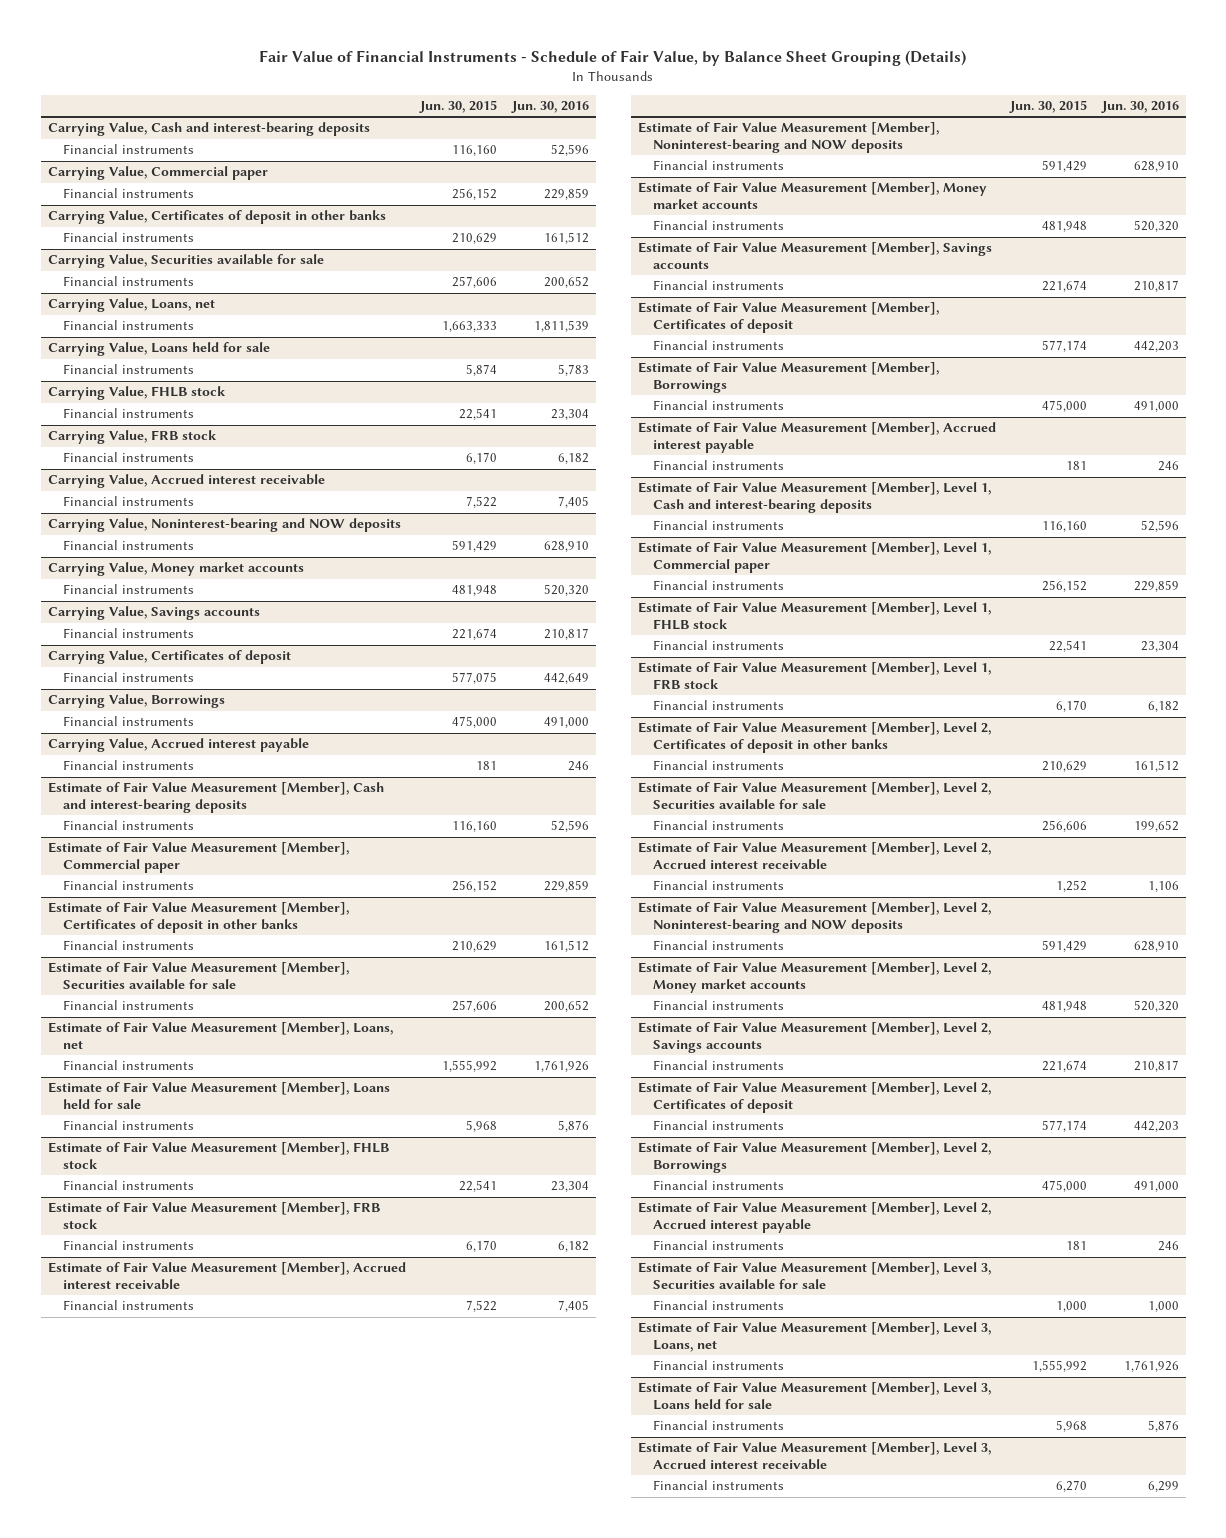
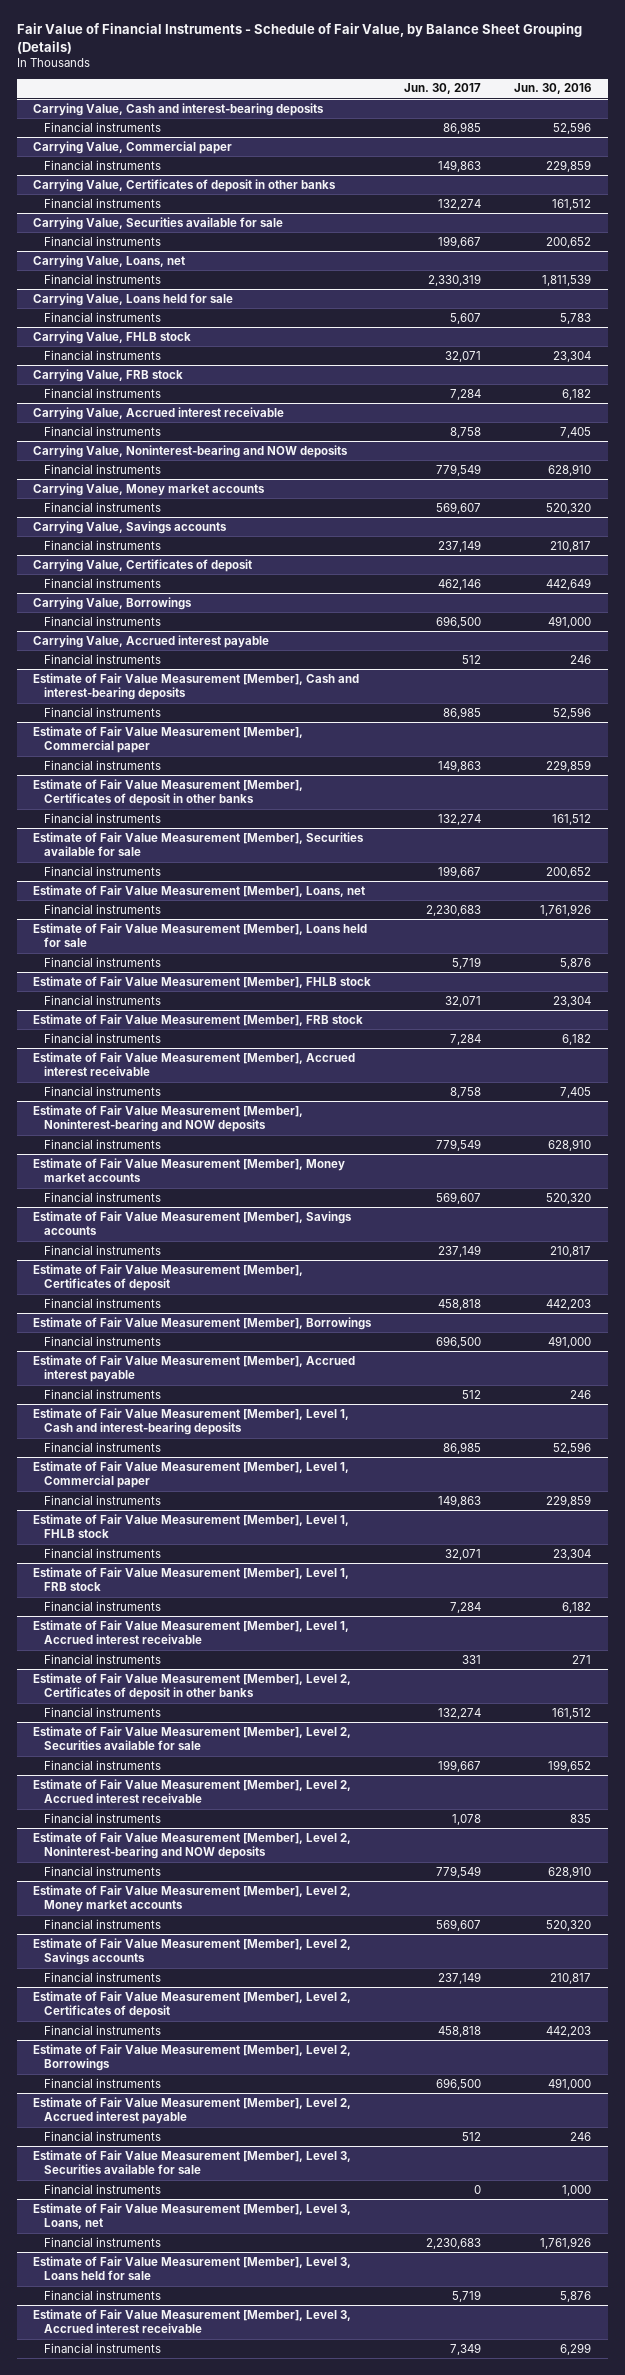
- | Jun. 30, 2015 | Jun. 30, 2016
+ | Jun. 30, 2017 | Jun. 30, 2016
+ Estimate of Fair Value Measurement [Member], Level 1, Accrued interest receivable
+ Financial instruments | 331 | 271
@ Estimate of Fair Value Measurement [Member], Level 2, Accrued interest receivable
- Financial instruments | 1,252 | 1,106
+ Financial instruments | 1,078 | 835

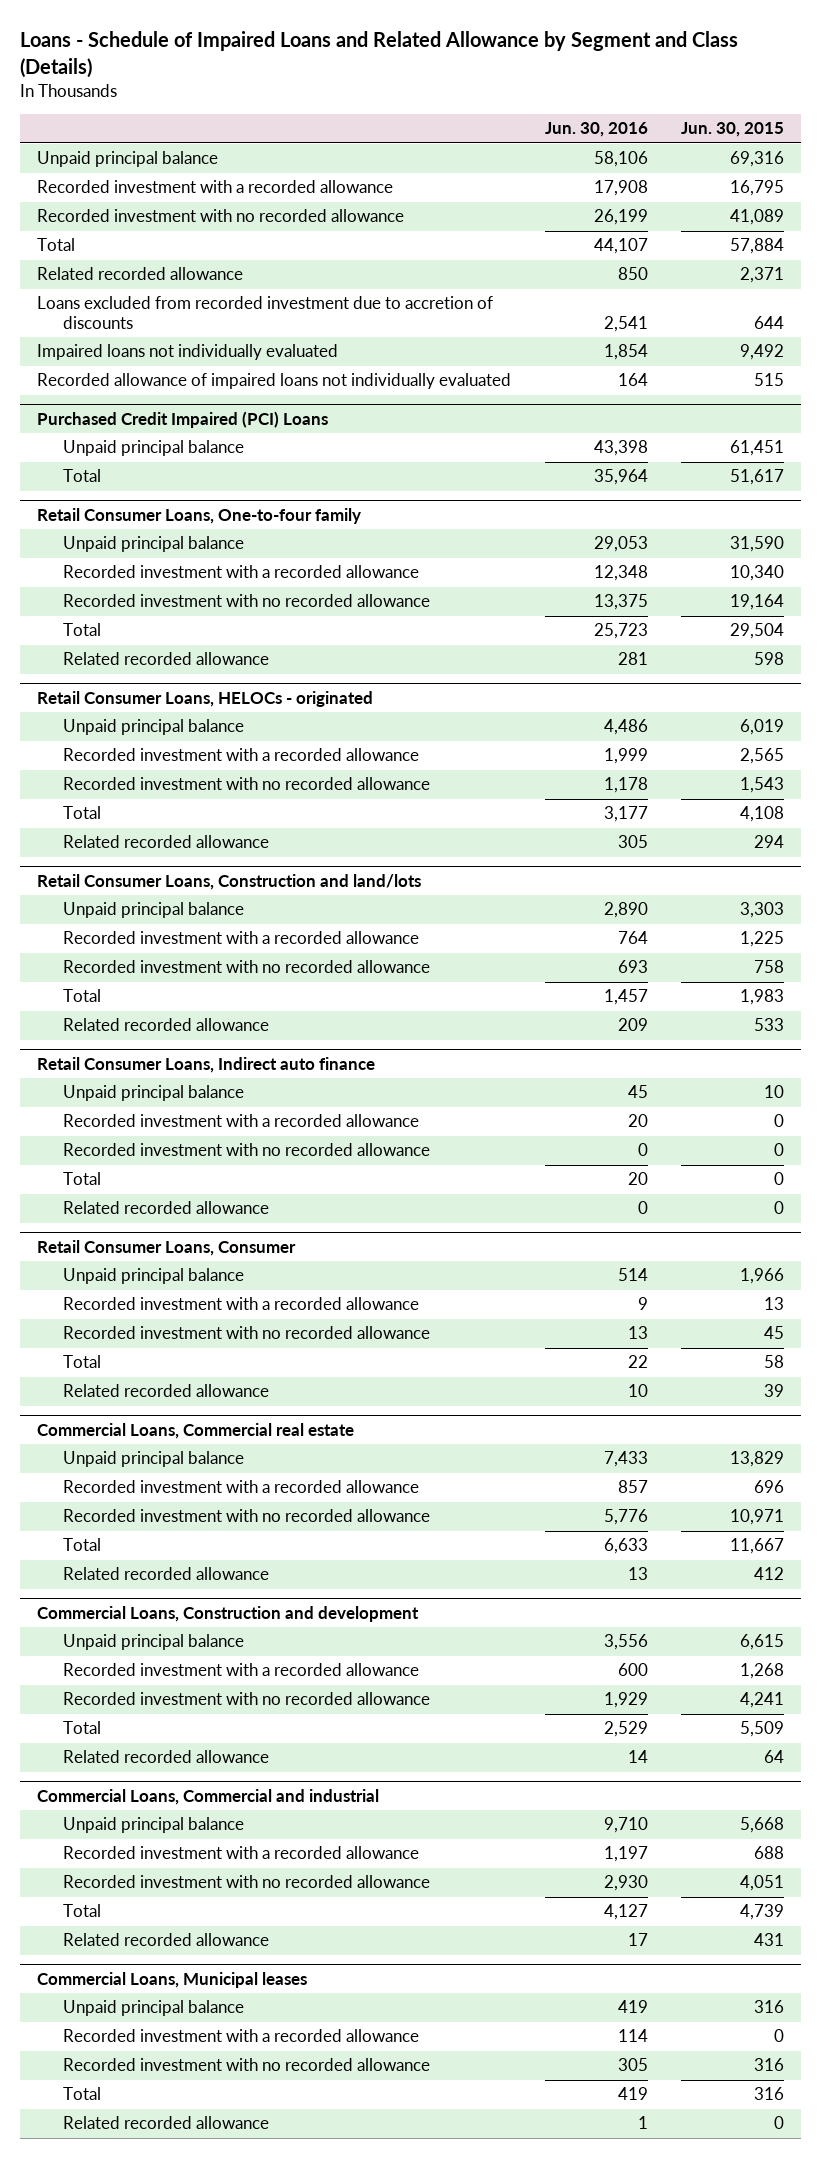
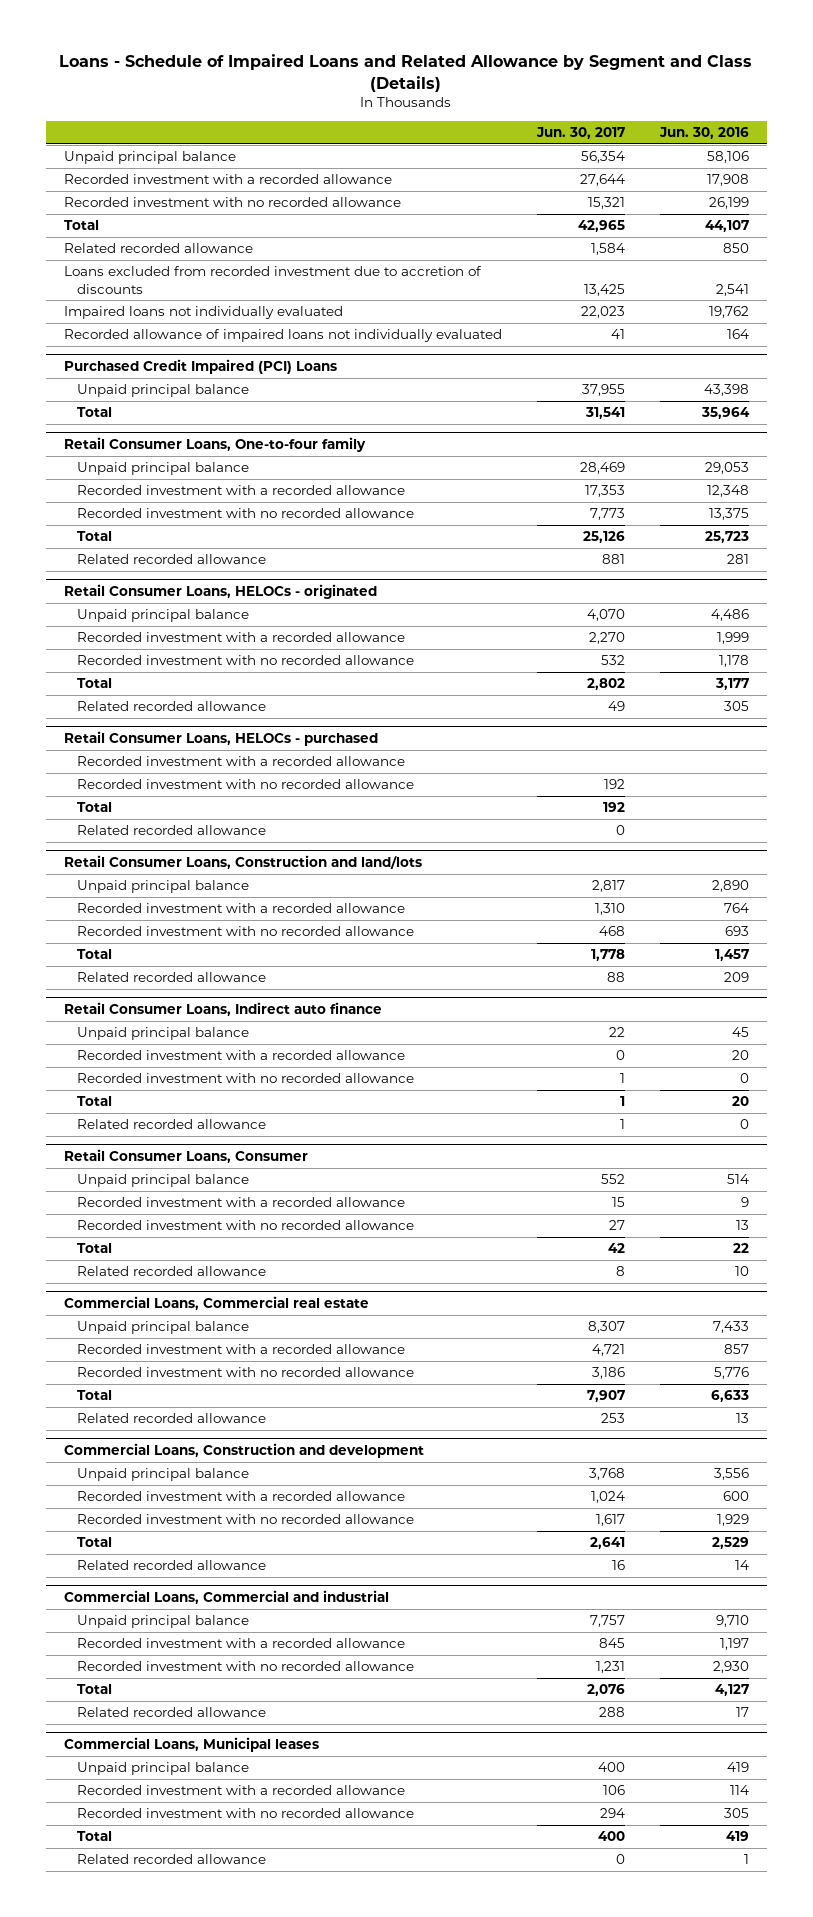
- | Jun. 30, 2016 | Jun. 30, 2015
+ | Jun. 30, 2017 | Jun. 30, 2016
- Impaired loans not individually evaluated | 1,854 | 9,492
+ Impaired loans not individually evaluated | 22,023 | 19,762
+ Retail Consumer Loans, HELOCs - purchased
+ Recorded investment with a recorded allowance
+ Recorded investment with no recorded allowance | 192 |
+ Total | 192 |
+ Related recorded allowance | 0 |

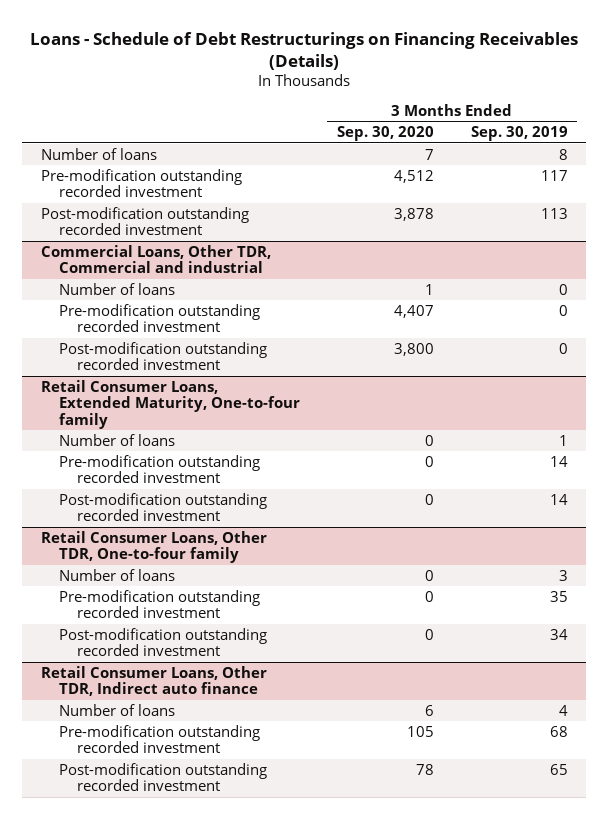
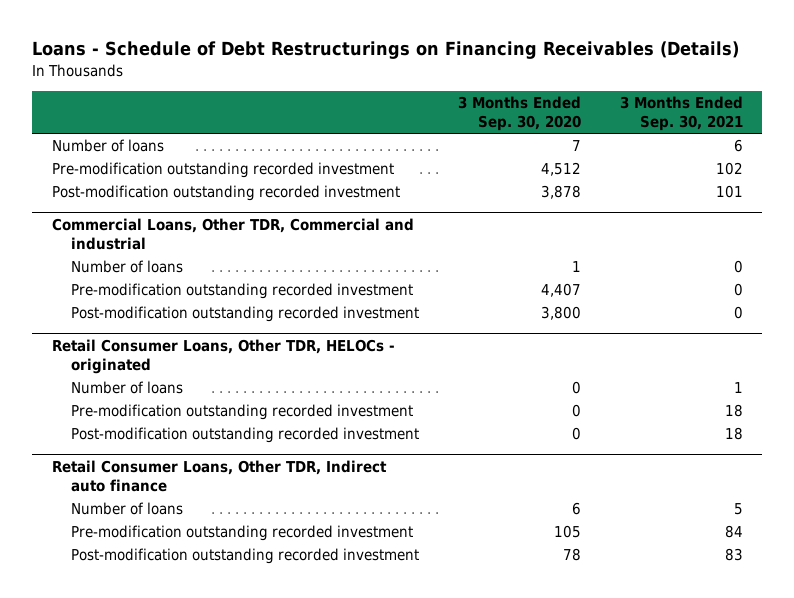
- | 3 Months Ended Sep. 30, 2020 | 3 Months Ended Sep. 30, 2019
+ | 3 Months Ended Sep. 30, 2020 | 3 Months Ended Sep. 30, 2021
- Retail Consumer Loans, Extended Maturity, One-to-four family
- Number of loans | 0 | 1
- Pre-modification outstanding recorded investment | 0 | 14
- Post-modification outstanding recorded investment | 0 | 14
- Retail Consumer Loans, Other TDR, One-to-four family
+ Retail Consumer Loans, Other TDR, HELOCs - originated

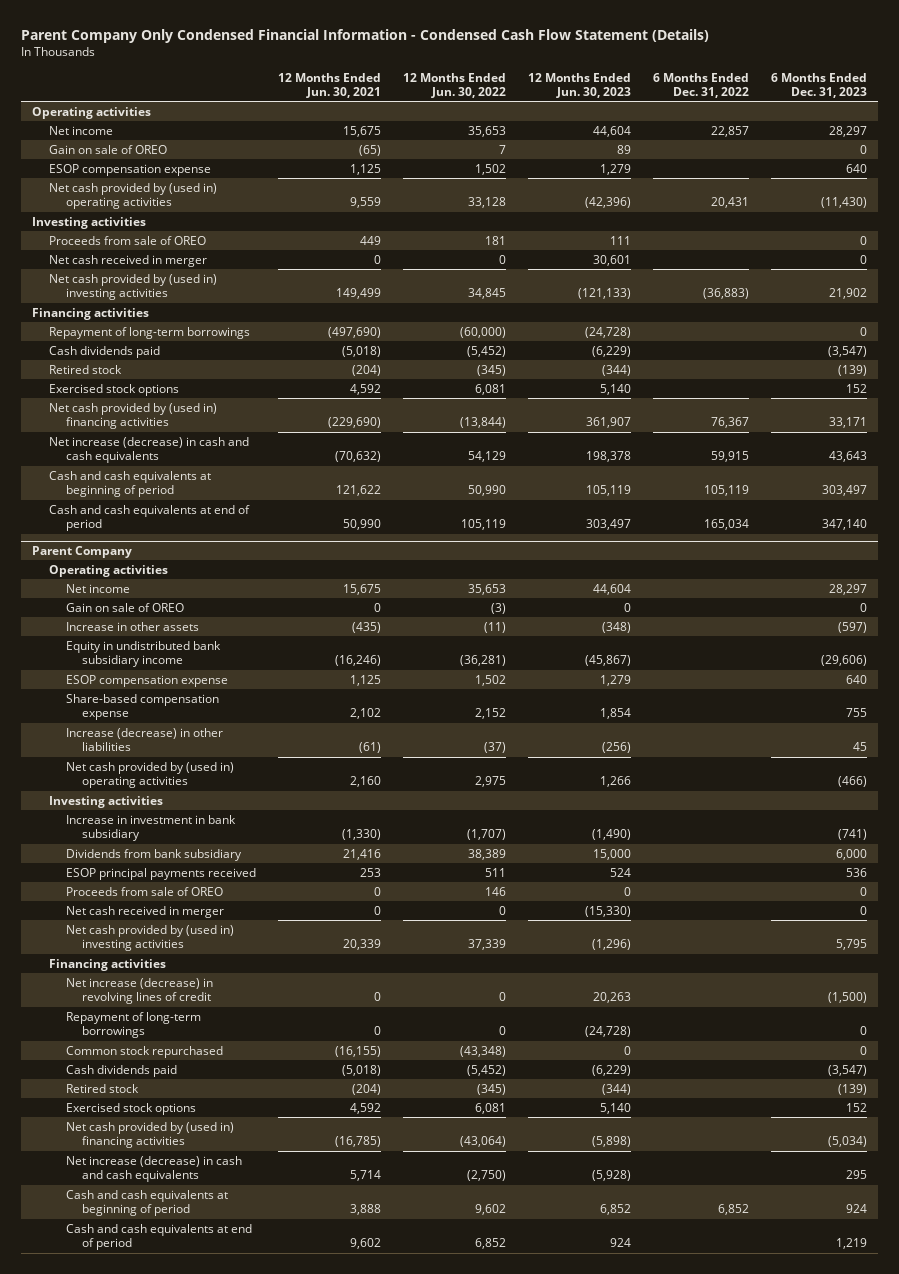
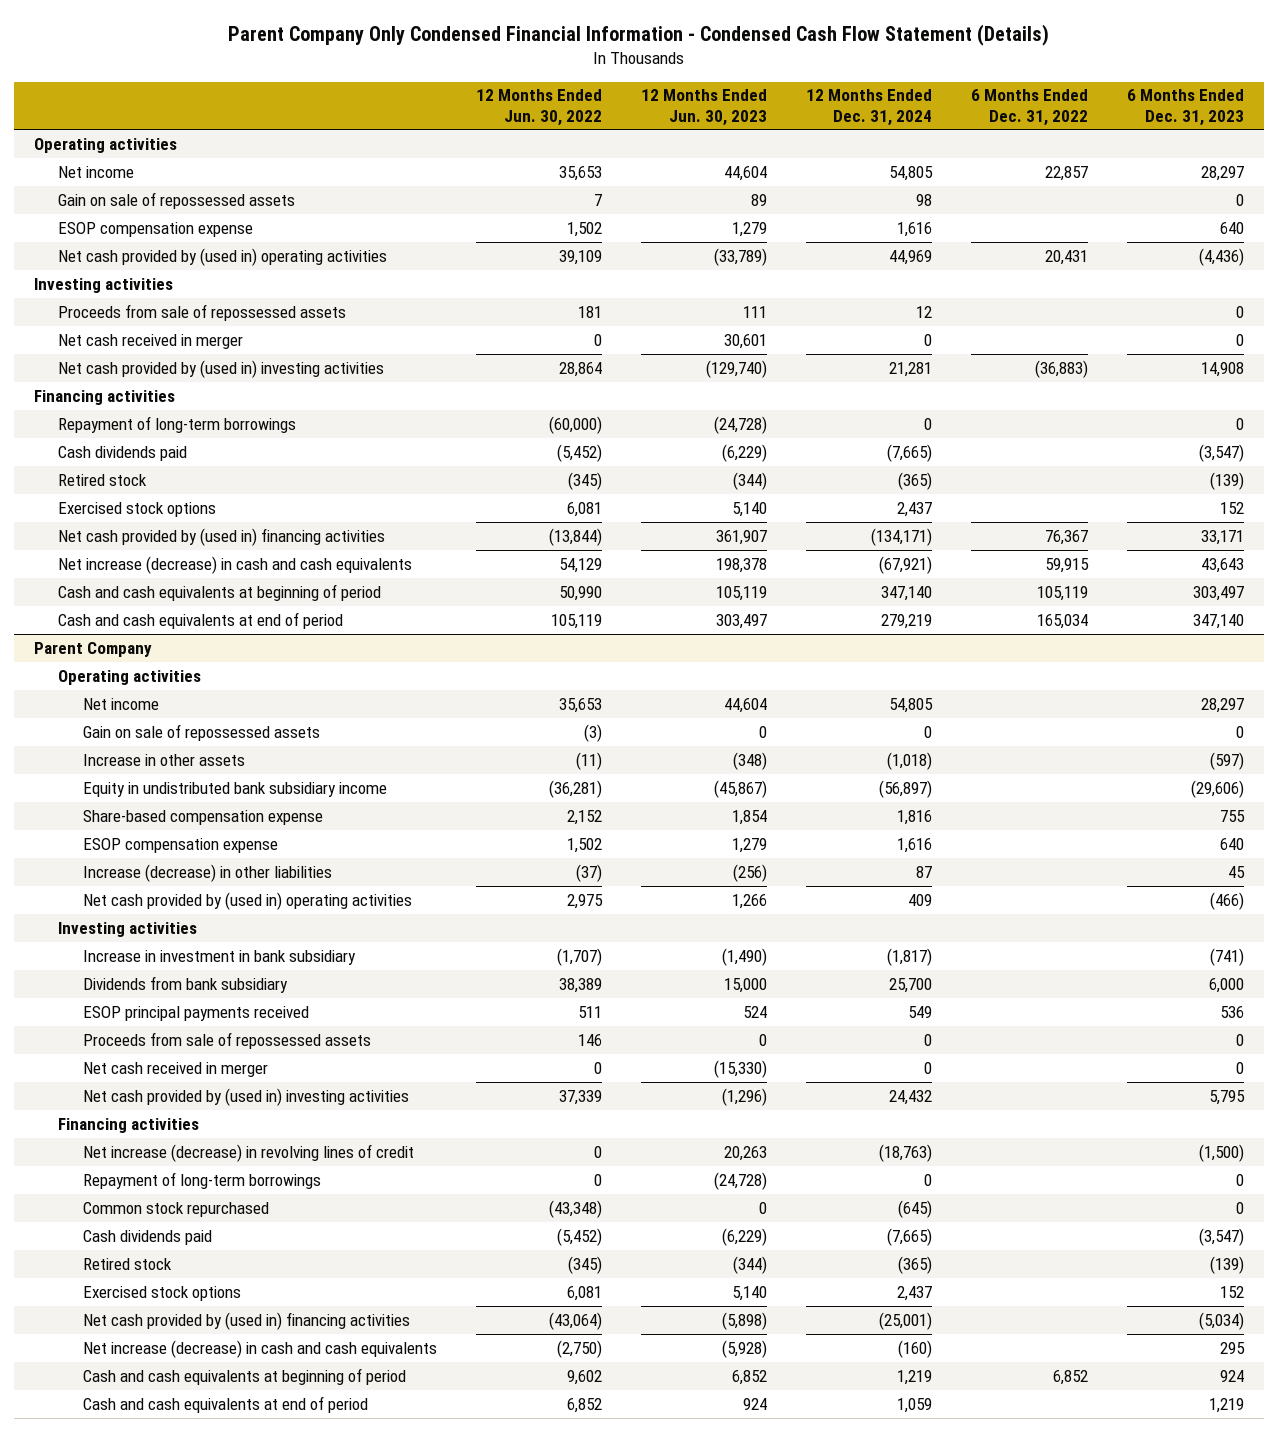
- | 12 Months Ended Jun. 30, 2021 | 12 Months Ended Jun. 30, 2022 | 12 Months Ended Jun. 30, 2023 | 6 Months Ended Dec. 31, 2022 | 6 Months Ended Dec. 31, 2023
+ | 12 Months Ended Jun. 30, 2022 | 12 Months Ended Jun. 30, 2023 | 12 Months Ended Dec. 31, 2024 | 6 Months Ended Dec. 31, 2022 | 6 Months Ended Dec. 31, 2023
- Gain on sale of OREO | (65) | 7 | 89 | | 0
+ Gain on sale of repossessed assets | 7 | 89 | 98 | | 0
- Net cash provided by (used in) operating activities | 9,559 | 33,128 | (42,396) | 20,431 | (11,430)
+ Net cash provided by (used in) operating activities | 39,109 | (33,789) | 44,969 | 20,431 | (4,436)
- Proceeds from sale of OREO | 449 | 181 | 111 | | 0
+ Proceeds from sale of repossessed assets | 181 | 111 | 12 | | 0
- Net cash provided by (used in) investing activities | 149,499 | 34,845 | (121,133) | (36,883) | 21,902
+ Net cash provided by (used in) investing activities | 28,864 | (129,740) | 21,281 | (36,883) | 14,908
@ Parent Company
- Gain on sale of OREO | 0 | (3) | 0 | | 0
+ Gain on sale of repossessed assets | (3) | 0 | 0 | | 0
moved down: ESOP compensation expense | 1,502 | 1,279 | 1,616 | | 640
- Proceeds from sale of OREO | 0 | 146 | 0 | | 0
+ Proceeds from sale of repossessed assets | 146 | 0 | 0 | | 0

